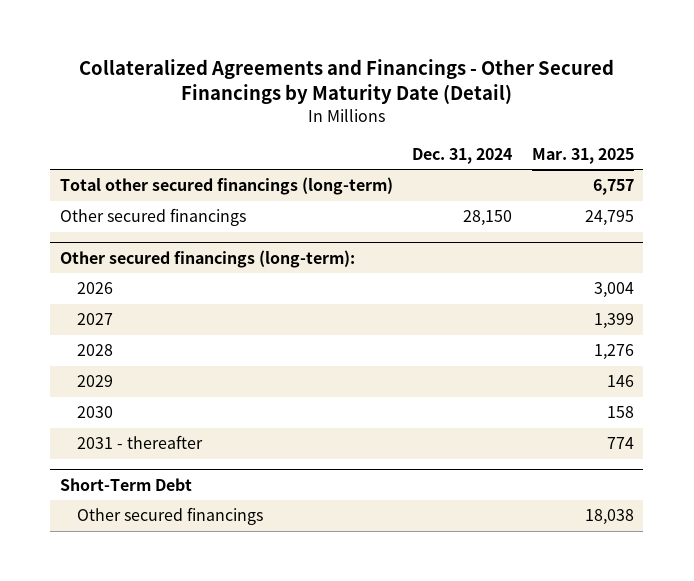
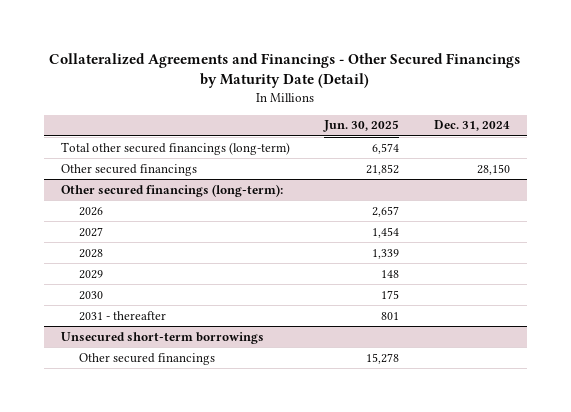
- | Dec. 31, 2024 | Mar. 31, 2025
+ | Jun. 30, 2025 | Dec. 31, 2024
- Short-Term Debt
+ Unsecured short-term borrowings

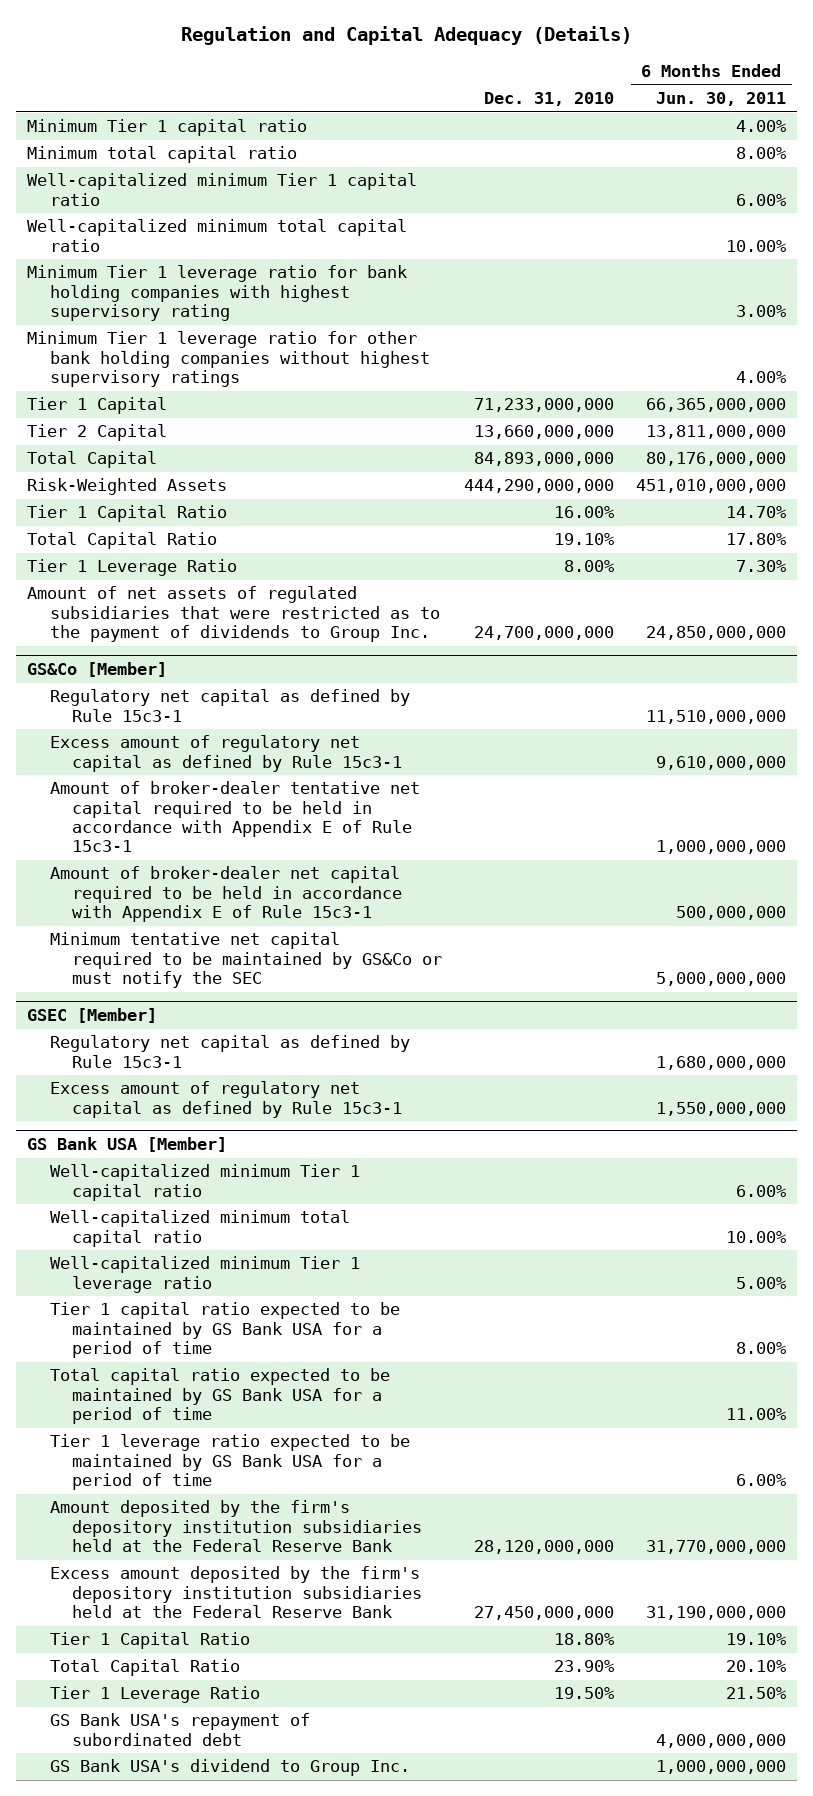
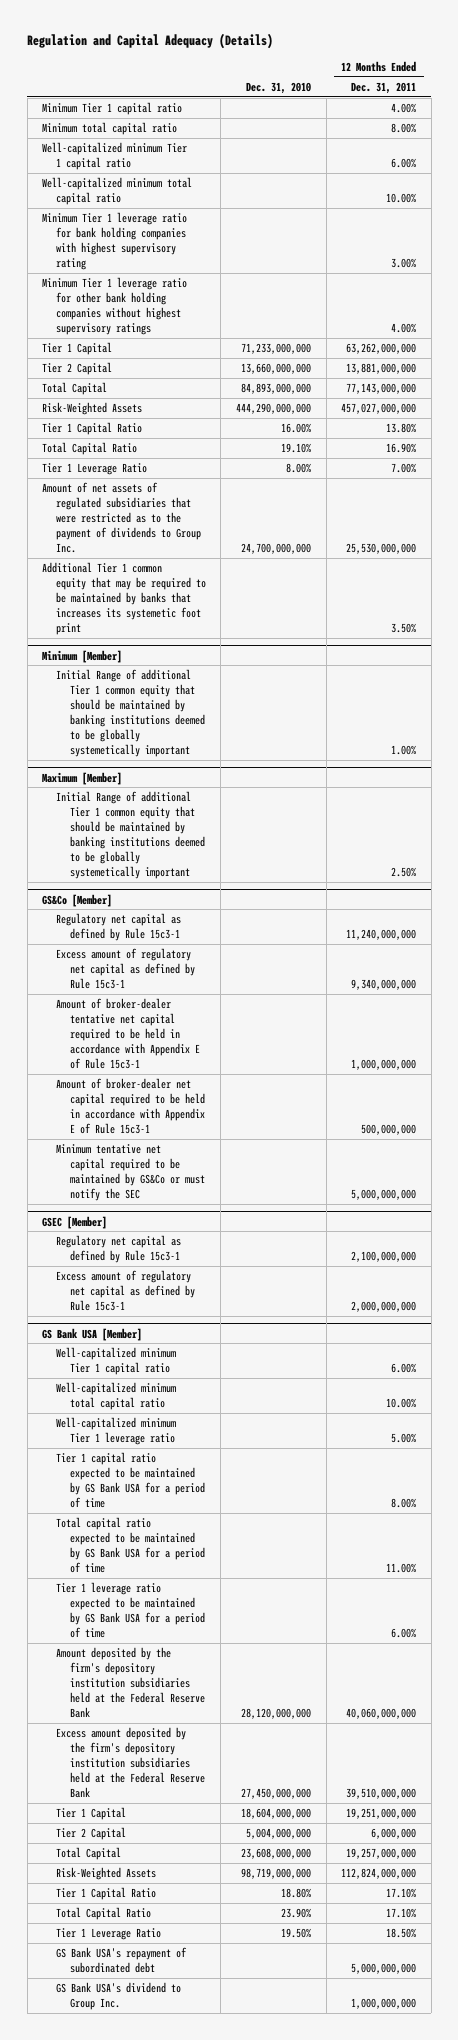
- | Dec. 31, 2010 | 6 Months Ended Jun. 30, 2011
+ | Dec. 31, 2010 | 12 Months Ended Dec. 31, 2011
+ Additional Tier 1 common equity that may be required to be maintained by banks that increases its systemetic foot print | | 3.50%
+ Minimum [Member]
+ Initial Range of additional Tier 1 common equity that should be maintained by banking institutions deemed to be globally systemetically important | | 1.00%
+ Maximum [Member]
+ Initial Range of additional Tier 1 common equity that should be maintained by banking institutions deemed to be globally systemetically important | | 2.50%
@ GS Bank USA [Member]
+ Tier 1 Capital | 18,604,000,000 | 19,251,000,000
+ Tier 2 Capital | 5,004,000,000 | 6,000,000
+ Total Capital | 23,608,000,000 | 19,257,000,000
+ Risk-Weighted Assets | 98,719,000,000 | 112,824,000,000

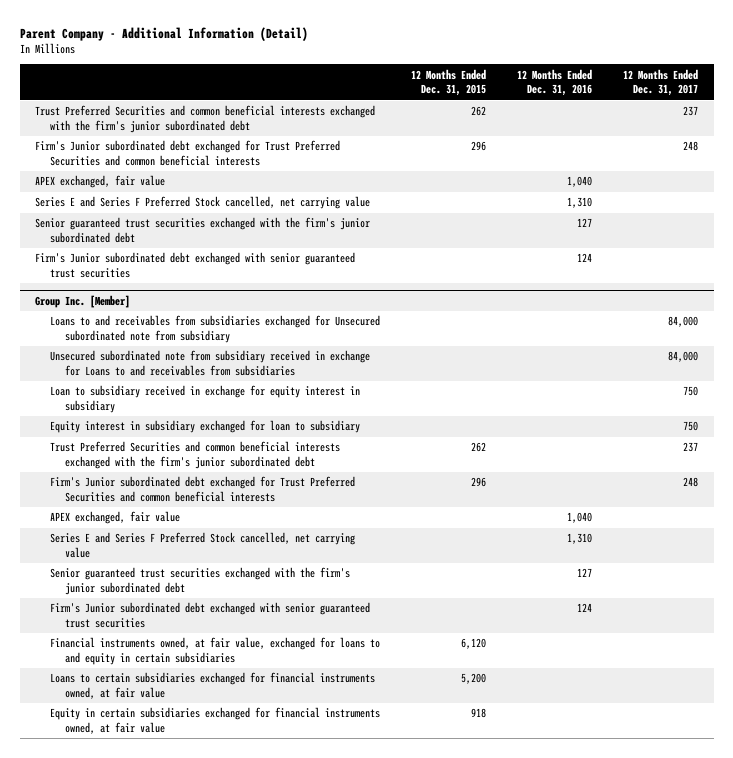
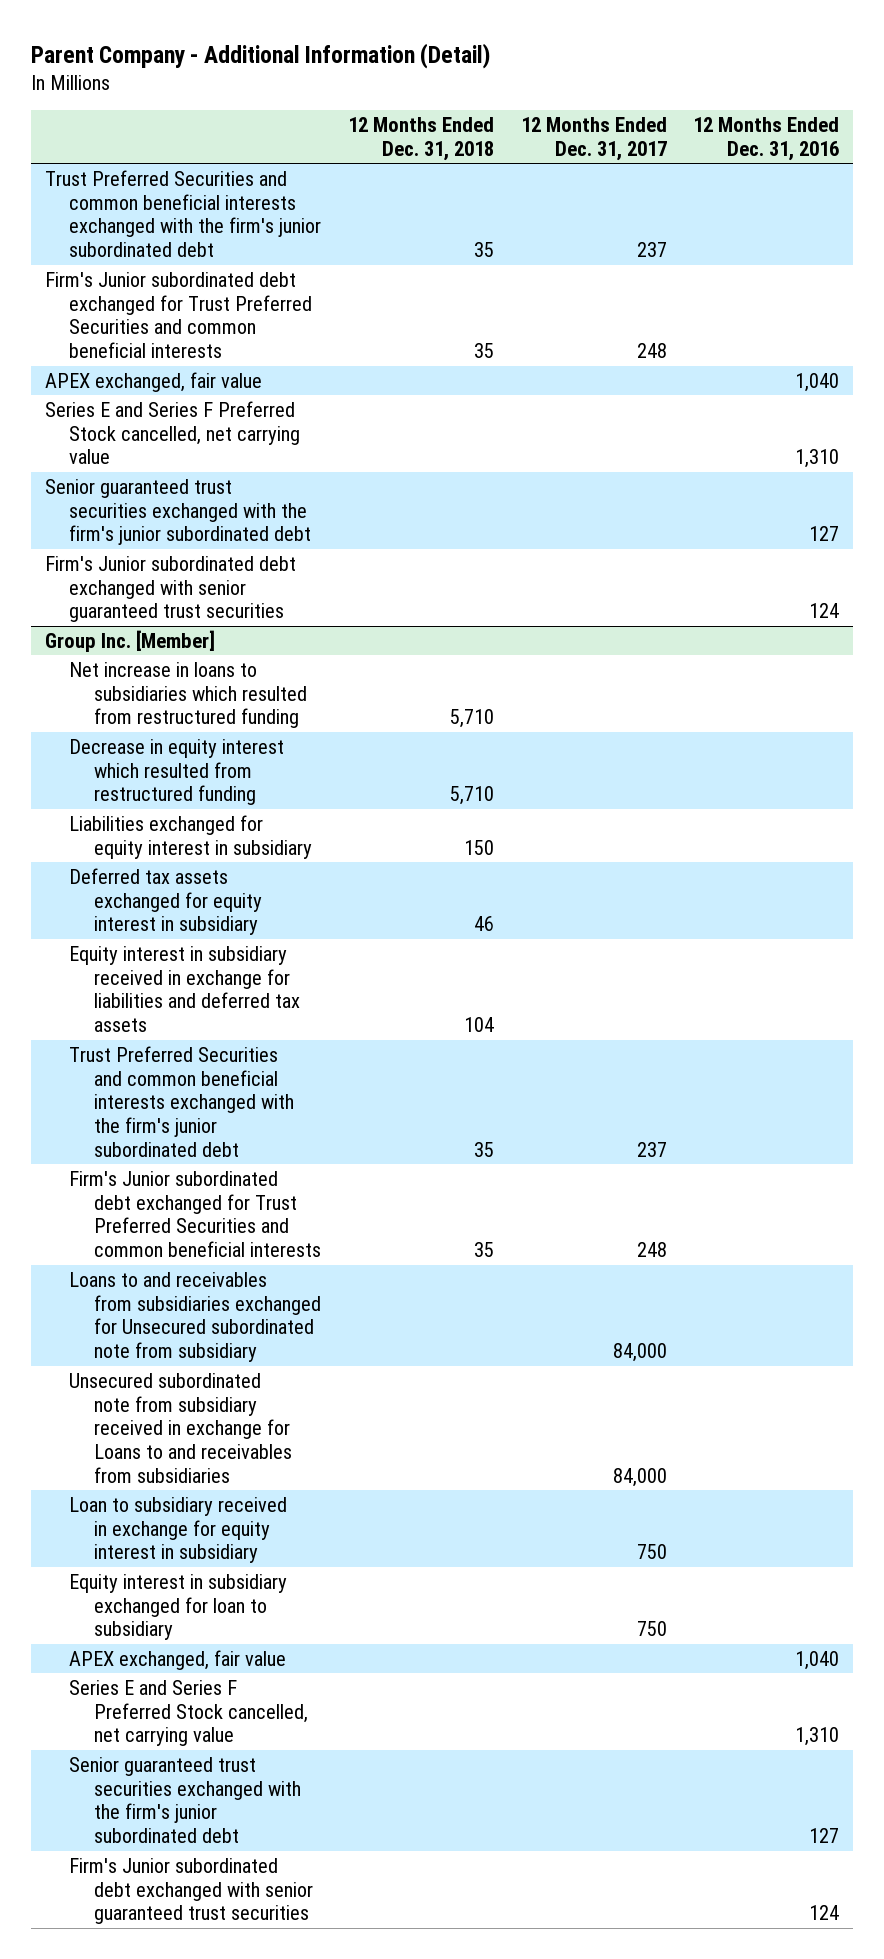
- | 12 Months Ended Dec. 31, 2015 | 12 Months Ended Dec. 31, 2016 | 12 Months Ended Dec. 31, 2017
+ | 12 Months Ended Dec. 31, 2018 | 12 Months Ended Dec. 31, 2017 | 12 Months Ended Dec. 31, 2016
@ Group Inc. [Member]
+ Net increase in loans to subsidiaries which resulted from restructured funding | 5,710 | |
+ Decrease in equity interest which resulted from restructured funding | 5,710 | |
+ Liabilities exchanged for equity interest in subsidiary | 150 | |
+ Deferred tax assets exchanged for equity interest in subsidiary | 46 | |
+ Equity interest in subsidiary received in exchange for liabilities and deferred tax assets | 104 | |
moved up: Trust Preferred Securities and common beneficial interests exchanged with the firm's junior subordinated debt | 35 | 237 |
moved up: Firm's Junior subordinated debt exchanged for Trust Preferred Securities and common beneficial interests | 35 | 248 |
- Financial instruments owned, at fair value, exchanged for loans to and equity in certain subsidiaries | 6,120 | |
- Loans to certain subsidiaries exchanged for financial instruments owned, at fair value | 5,200 | |
- Equity in certain subsidiaries exchanged for financial instruments owned, at fair value | 918 | |

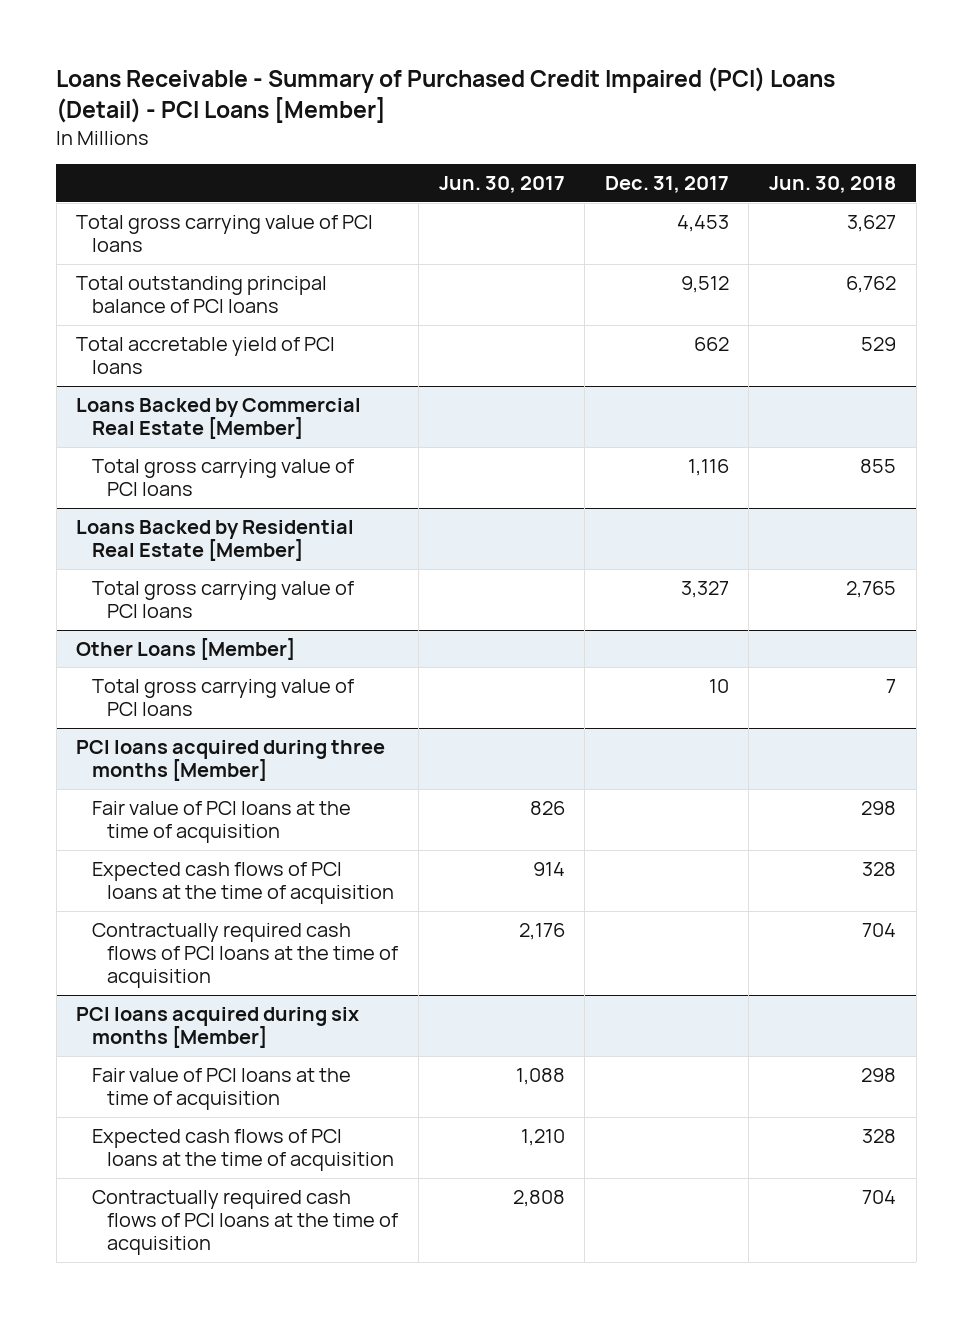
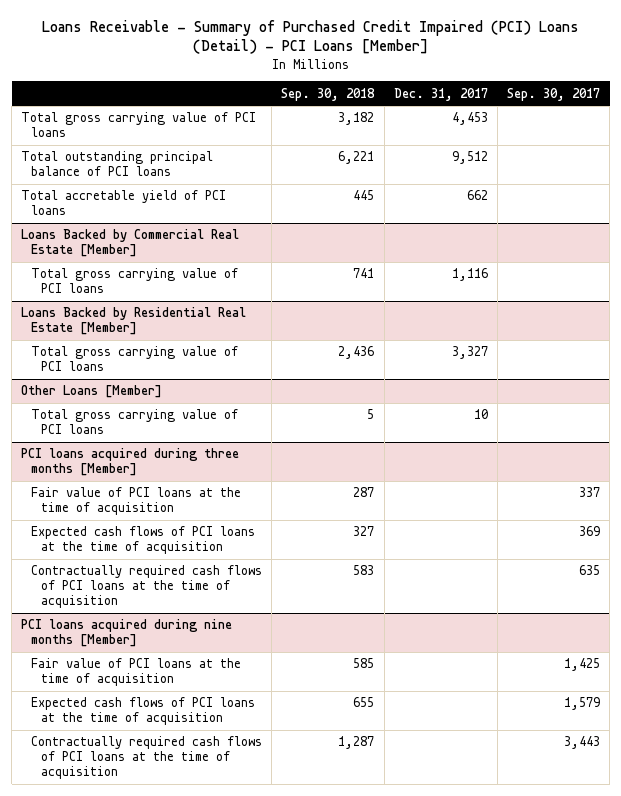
- | Jun. 30, 2017 | Dec. 31, 2017 | Jun. 30, 2018
+ | Sep. 30, 2018 | Dec. 31, 2017 | Sep. 30, 2017
- PCI loans acquired during six months [Member]
+ PCI loans acquired during nine months [Member]

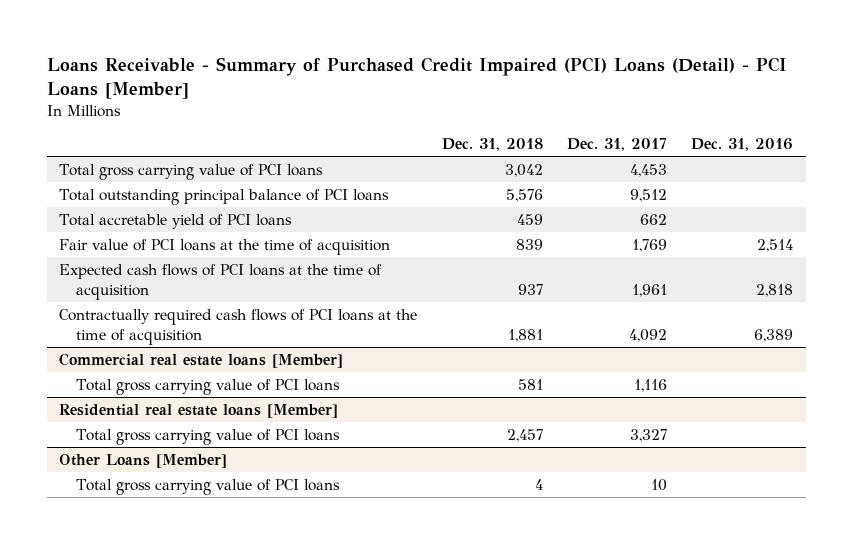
- | Sep. 30, 2018 | Dec. 31, 2017 | Sep. 30, 2017
+ | Dec. 31, 2018 | Dec. 31, 2017 | Dec. 31, 2016
- Loans Backed by Commercial Real Estate [Member]
+ Fair value of PCI loans at the time of acquisition | 839 | 1,769 | 2,514
+ Expected cash flows of PCI loans at the time of acquisition | 937 | 1,961 | 2,818
+ Contractually required cash flows of PCI loans at the time of acquisition | 1,881 | 4,092 | 6,389
+ Commercial real estate loans [Member]
- Loans Backed by Residential Real Estate [Member]
+ Residential real estate loans [Member]
- PCI loans acquired during three months [Member]
- Fair value of PCI loans at the time of acquisition | 287 | | 337
- Expected cash flows of PCI loans at the time of acquisition | 327 | | 369
- Contractually required cash flows of PCI loans at the time of acquisition | 583 | | 635
- PCI loans acquired during nine months [Member]
- Fair value of PCI loans at the time of acquisition | 585 | | 1,425
- Expected cash flows of PCI loans at the time of acquisition | 655 | | 1,579
- Contractually required cash flows of PCI loans at the time of acquisition | 1,287 | | 3,443

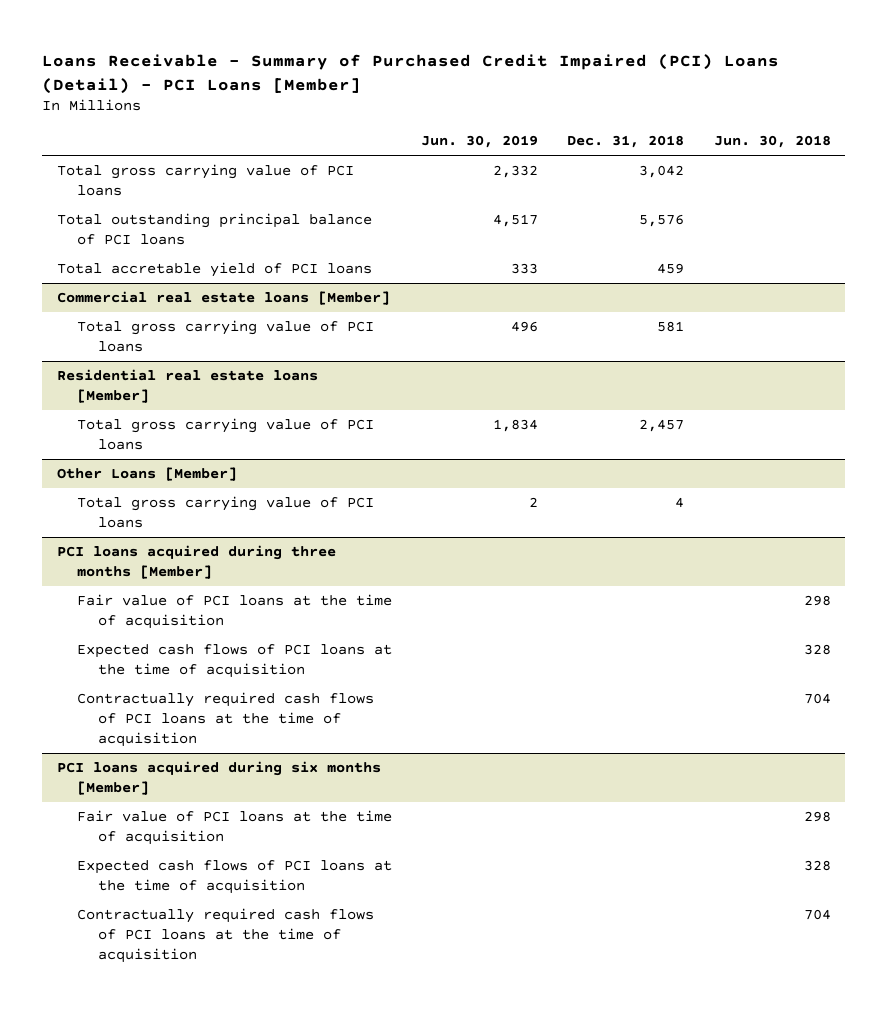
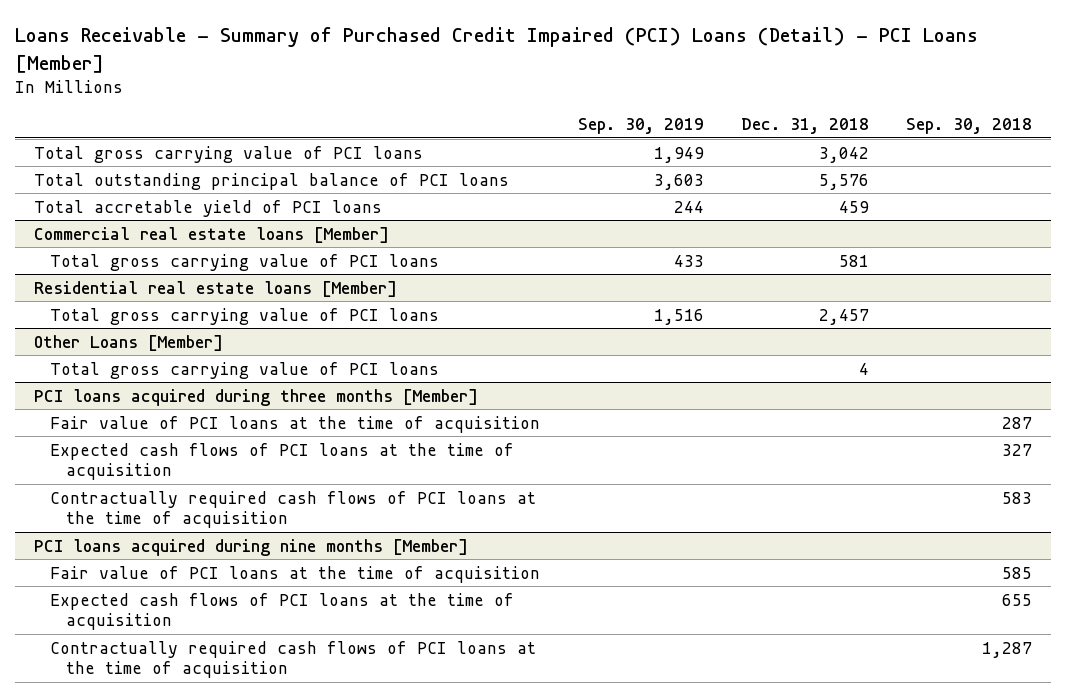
- | Jun. 30, 2019 | Dec. 31, 2018 | Jun. 30, 2018
+ | Sep. 30, 2019 | Dec. 31, 2018 | Sep. 30, 2018
- PCI loans acquired during six months [Member]
+ PCI loans acquired during nine months [Member]

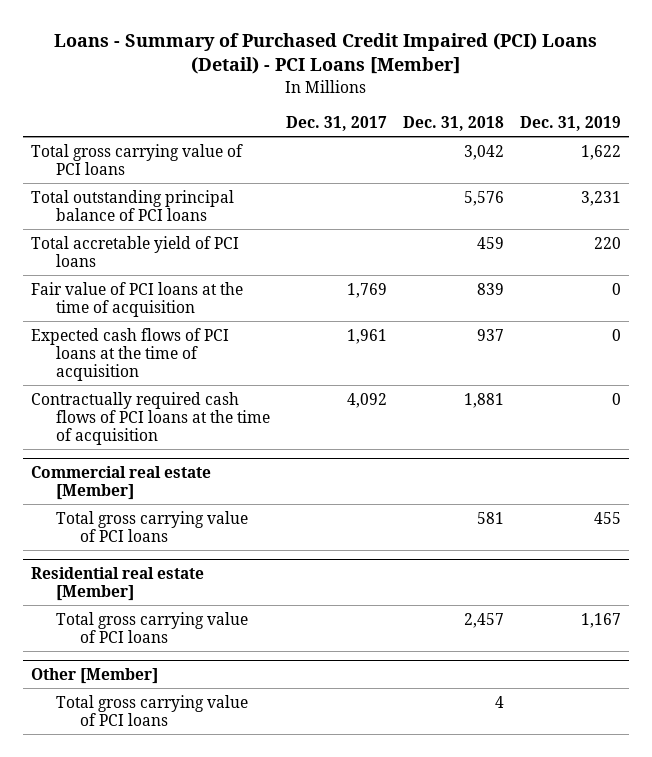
- Loans Receivable - Summary of Purchased Credit Impaired (PCI) Loans (Detail) - PCI Loans [Member]
+ Loans - Summary of Purchased Credit Impaired (PCI) Loans (Detail) - PCI Loans [Member]
- | Sep. 30, 2019 | Dec. 31, 2018 | Sep. 30, 2018
+ | Dec. 31, 2017 | Dec. 31, 2018 | Dec. 31, 2019
- Commercial real estate loans [Member]
+ Fair value of PCI loans at the time of acquisition | 1,769 | 839 | 0
+ Expected cash flows of PCI loans at the time of acquisition | 1,961 | 937 | 0
+ Contractually required cash flows of PCI loans at the time of acquisition | 4,092 | 1,881 | 0
+ Commercial real estate [Member]
- Residential real estate loans [Member]
+ Residential real estate [Member]
- Other Loans [Member]
+ Other [Member]
- PCI loans acquired during three months [Member]
- Fair value of PCI loans at the time of acquisition | | | 287
- Expected cash flows of PCI loans at the time of acquisition | | | 327
- Contractually required cash flows of PCI loans at the time of acquisition | | | 583
- PCI loans acquired during nine months [Member]
- Fair value of PCI loans at the time of acquisition | | | 585
- Expected cash flows of PCI loans at the time of acquisition | | | 655
- Contractually required cash flows of PCI loans at the time of acquisition | | | 1,287

